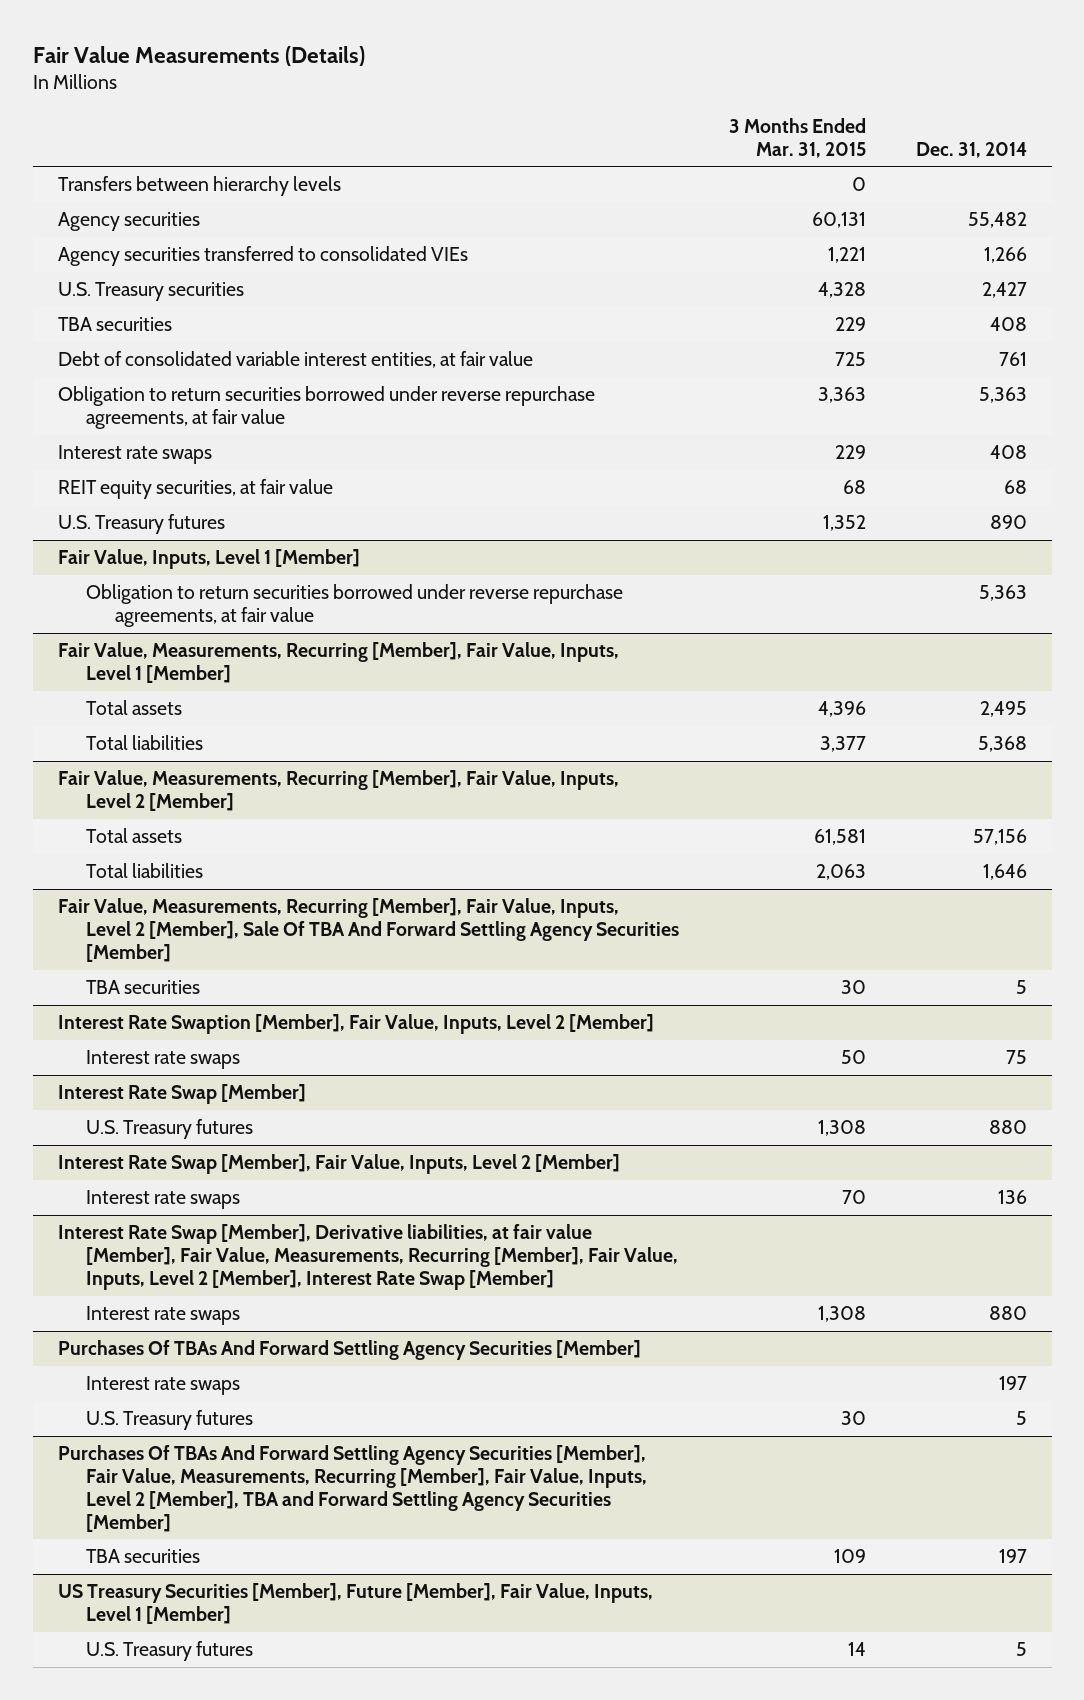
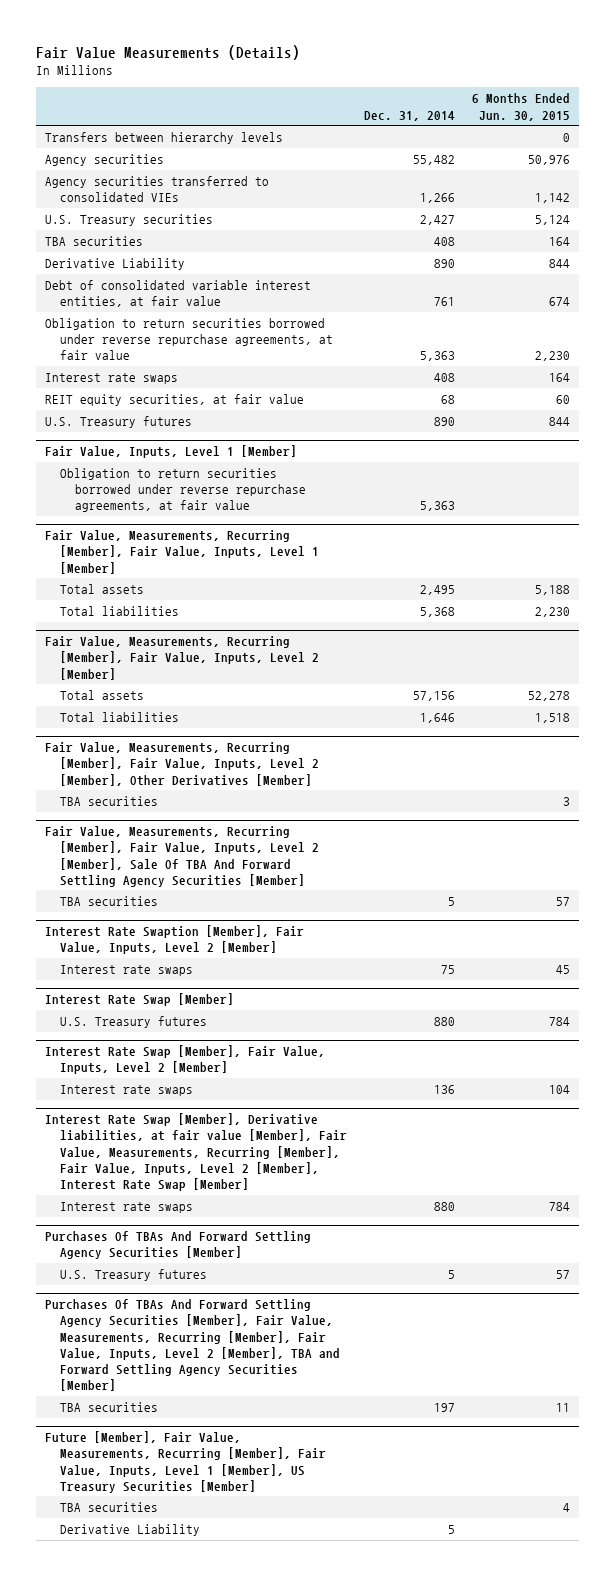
- | 3 Months Ended Mar. 31, 2015 | Dec. 31, 2014
+ | Dec. 31, 2014 | 6 Months Ended Jun. 30, 2015
+ Derivative Liability | 890 | 844
+ Fair Value, Measurements, Recurring [Member], Fair Value, Inputs, Level 2 [Member], Other Derivatives [Member]
+ TBA securities | | 3
@ Purchases Of TBAs And Forward Settling Agency Securities [Member]
- Interest rate swaps | | 197
- US Treasury Securities [Member], Future [Member], Fair Value, Inputs, Level 1 [Member]
- U.S. Treasury futures | 14 | 5
+ Future [Member], Fair Value, Measurements, Recurring [Member], Fair Value, Inputs, Level 1 [Member], US Treasury Securities [Member]
+ TBA securities | | 4
+ Derivative Liability | 5 |

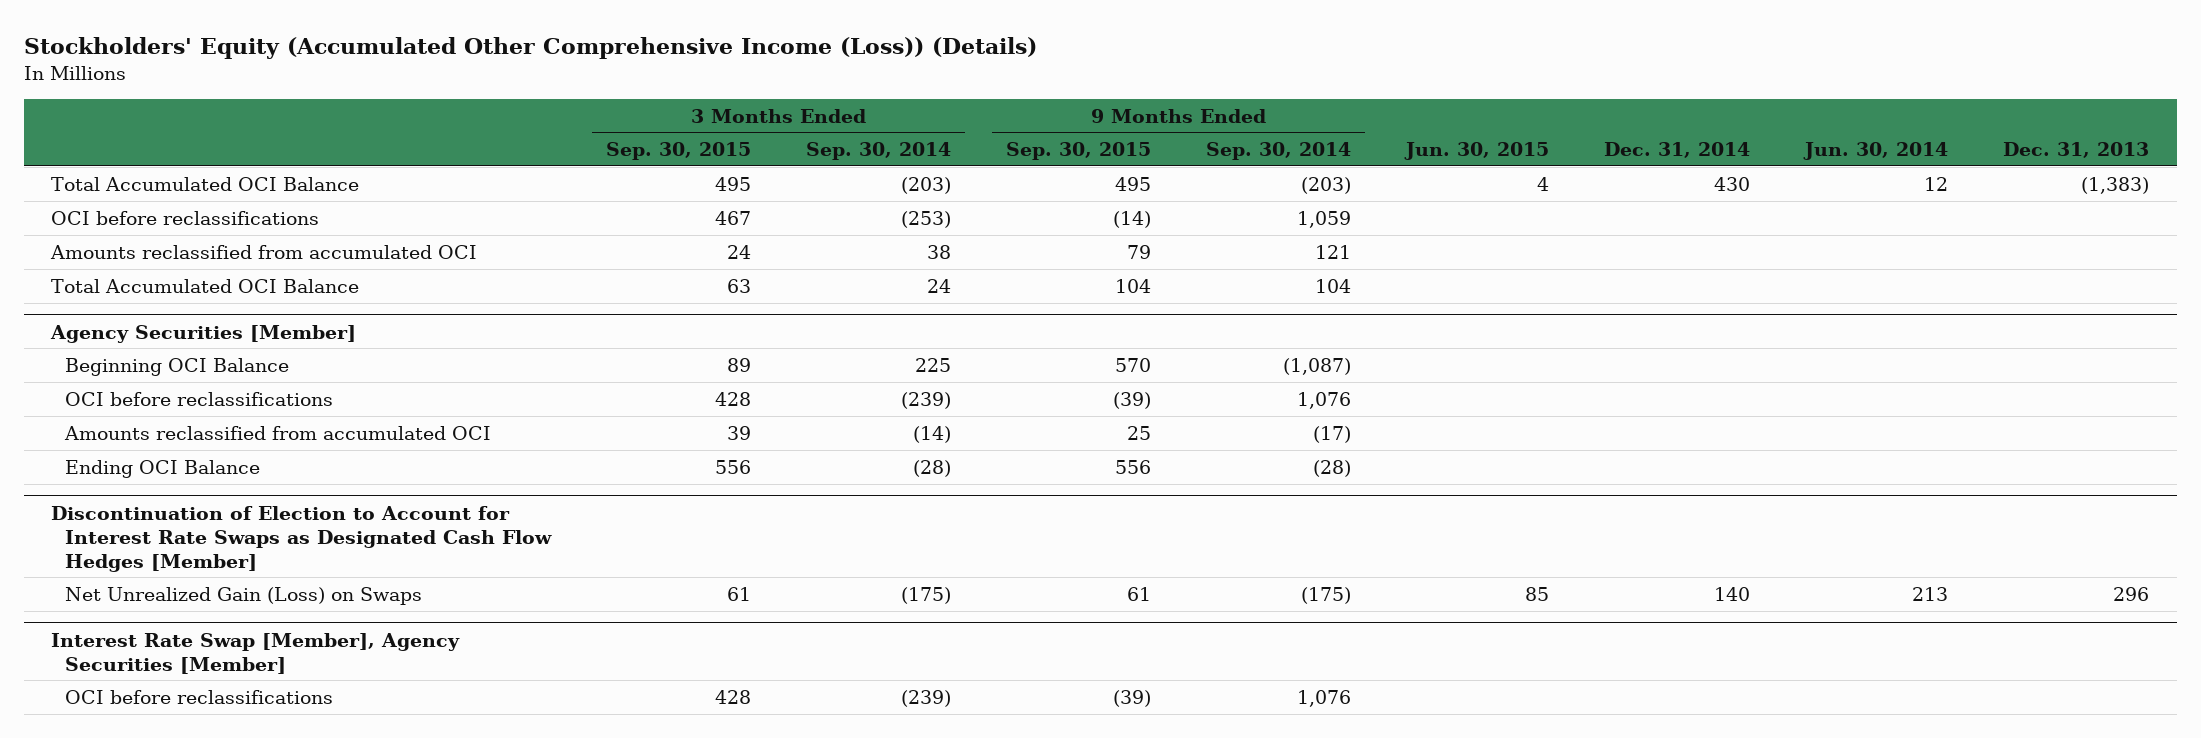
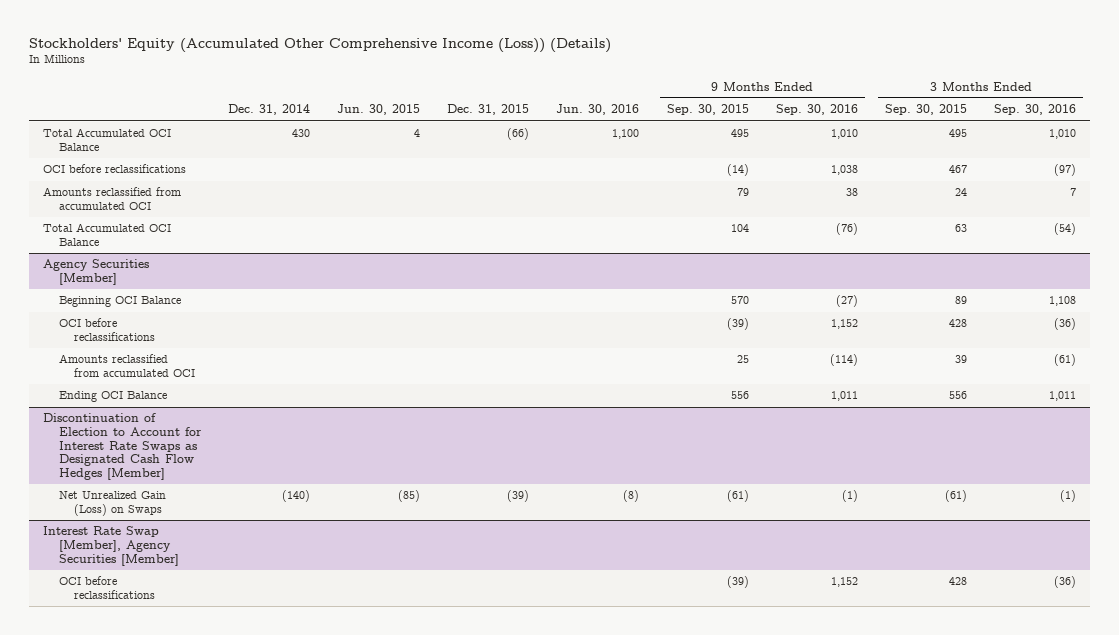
- | 3 Months Ended Sep. 30, 2015 | 3 Months Ended Sep. 30, 2014 | 9 Months Ended Sep. 30, 2015 | 9 Months Ended Sep. 30, 2014 | Jun. 30, 2015 | Dec. 31, 2014 | Jun. 30, 2014 | Dec. 31, 2013
+ | Dec. 31, 2014 | Jun. 30, 2015 | Dec. 31, 2015 | Jun. 30, 2016 | 9 Months Ended Sep. 30, 2015 | 9 Months Ended Sep. 30, 2016 | 3 Months Ended Sep. 30, 2015 | 3 Months Ended Sep. 30, 2016
@ Discontinuation of Election to Account for Interest Rate Swaps as Designated Cash Flow Hedges [Member]
- Net Unrealized Gain (Loss) on Swaps | 61 | (175) | 61 | (175) | 85 | 140 | 213 | 296
+ Net Unrealized Gain (Loss) on Swaps | (140) | (85) | (39) | (8) | (61) | (1) | (61) | (1)

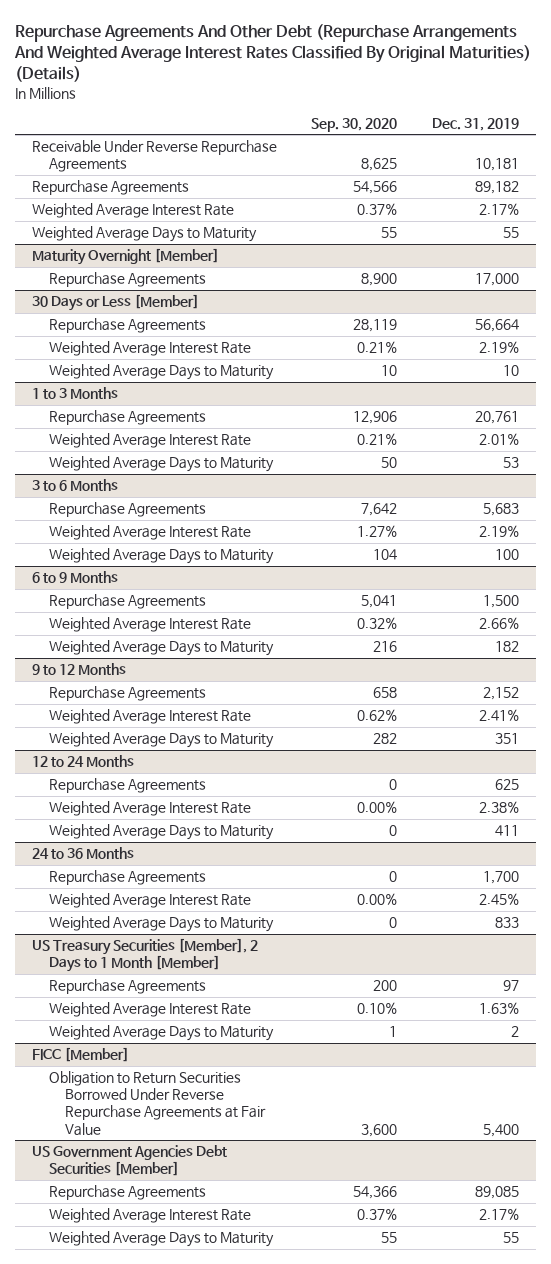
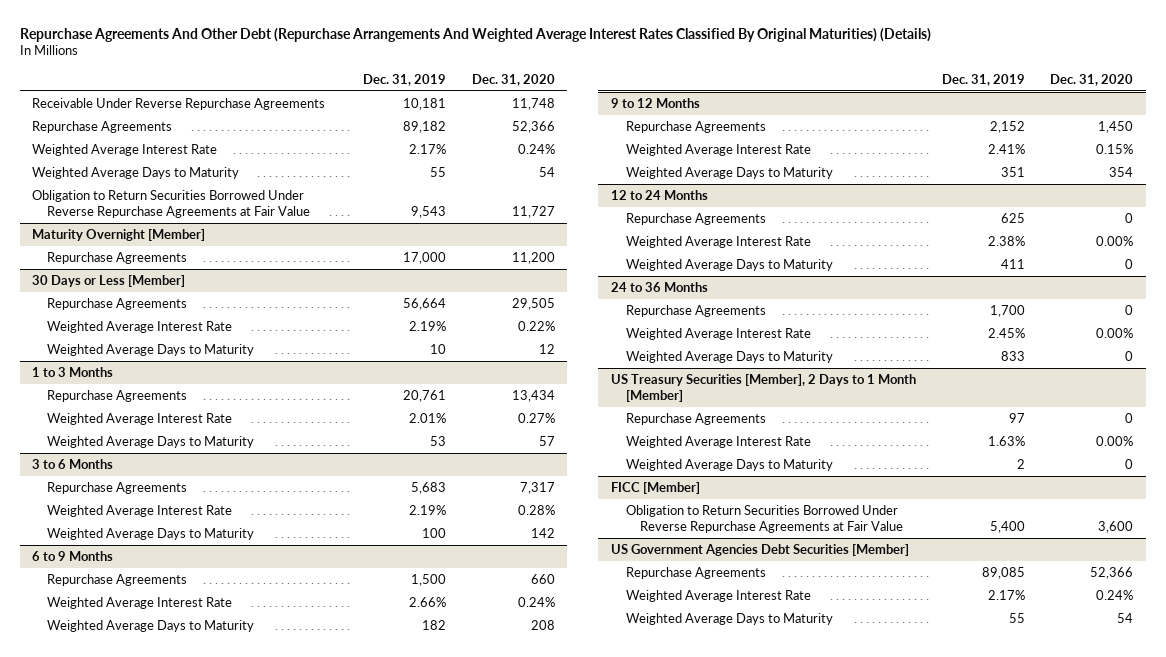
- | Sep. 30, 2020 | Dec. 31, 2019
+ | Dec. 31, 2019 | Dec. 31, 2020
+ Obligation to Return Securities Borrowed Under Reverse Repurchase Agreements at Fair Value | 9,543 | 11,727

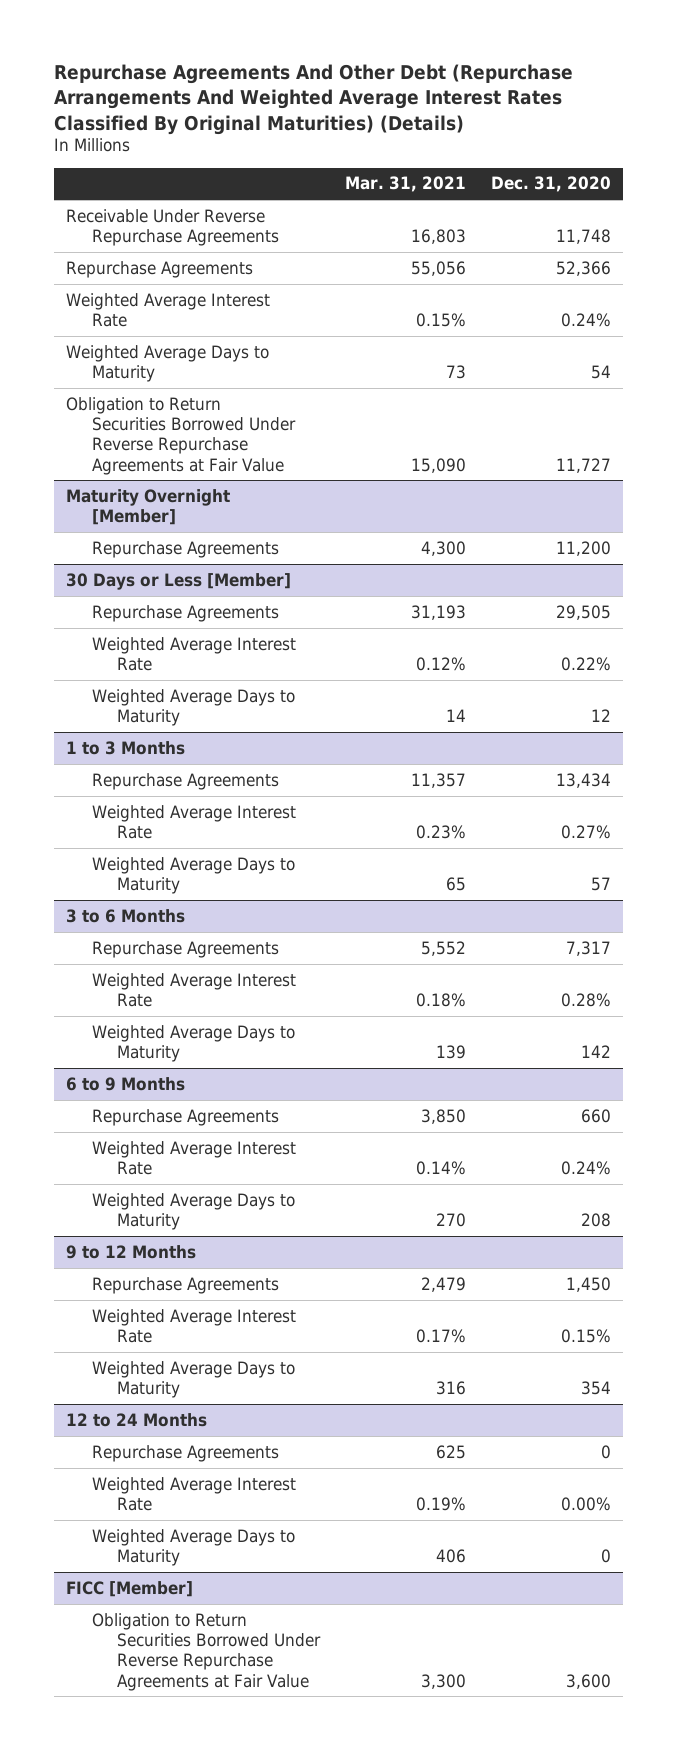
- | Dec. 31, 2019 | Dec. 31, 2020
+ | Mar. 31, 2021 | Dec. 31, 2020
- 24 to 36 Months
- Repurchase Agreements | 1,700 | 0
- Weighted Average Interest Rate | 2.45% | 0.00%
- Weighted Average Days to Maturity | 833 | 0
- US Treasury Securities [Member], 2 Days to 1 Month [Member]
- Repurchase Agreements | 97 | 0
- Weighted Average Interest Rate | 1.63% | 0.00%
- Weighted Average Days to Maturity | 2 | 0
- US Government Agencies Debt Securities [Member]
- Repurchase Agreements | 89,085 | 52,366
- Weighted Average Interest Rate | 2.17% | 0.24%
- Weighted Average Days to Maturity | 55 | 54

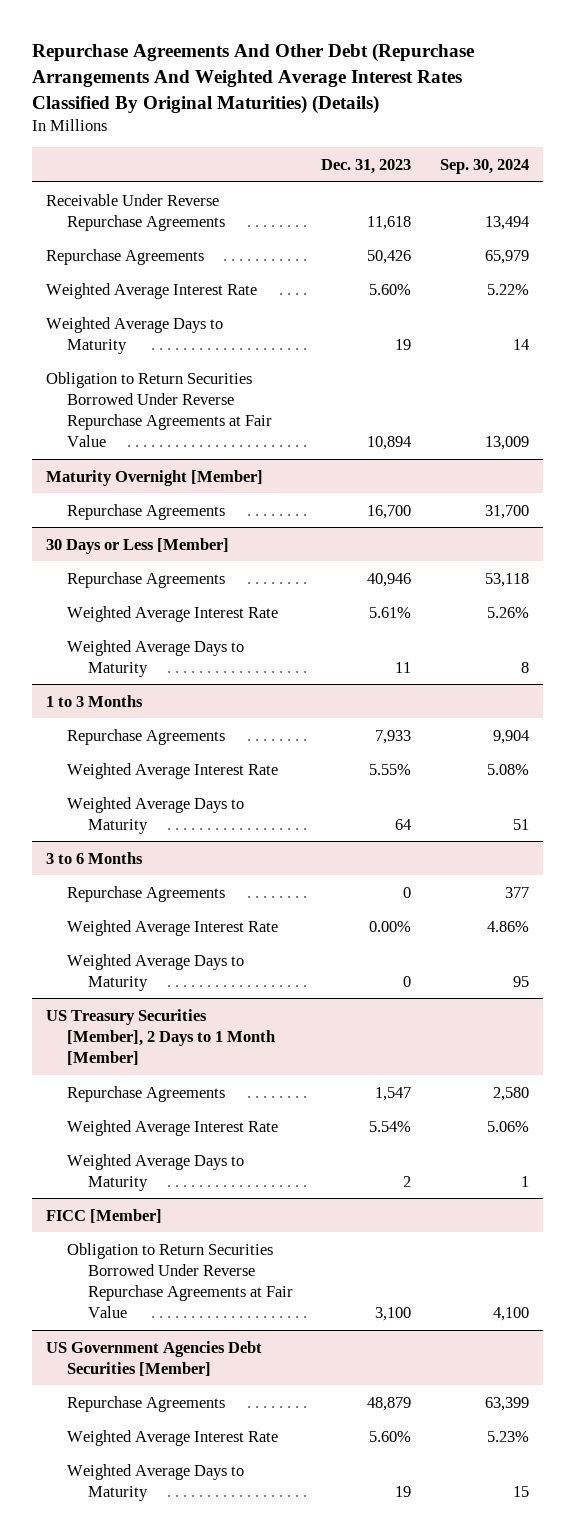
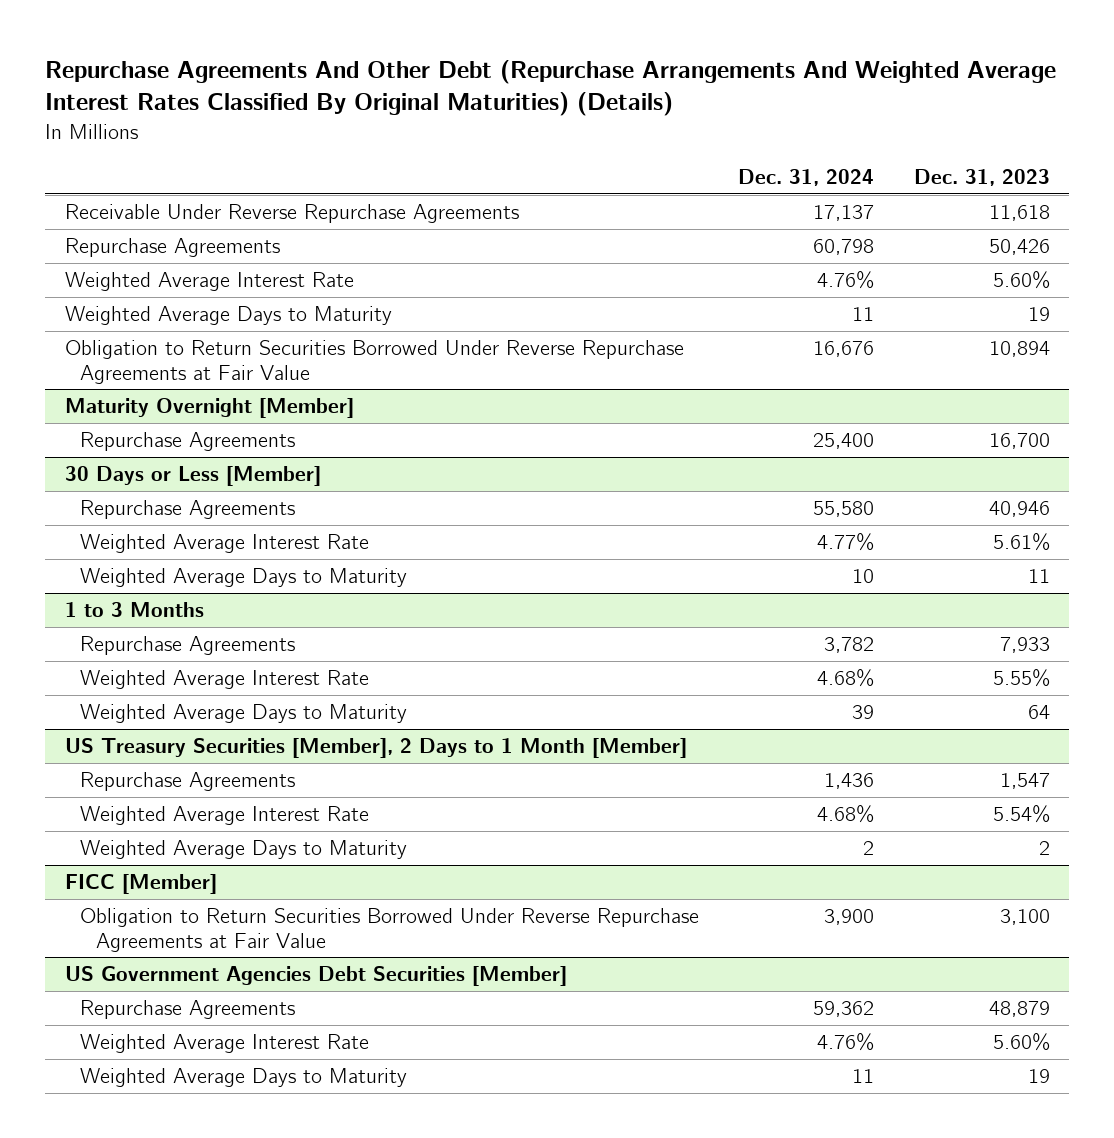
- | Dec. 31, 2023 | Sep. 30, 2024
+ | Dec. 31, 2024 | Dec. 31, 2023
- 3 to 6 Months
- Repurchase Agreements | 0 | 377
- Weighted Average Interest Rate | 0.00% | 4.86%
- Weighted Average Days to Maturity | 0 | 95

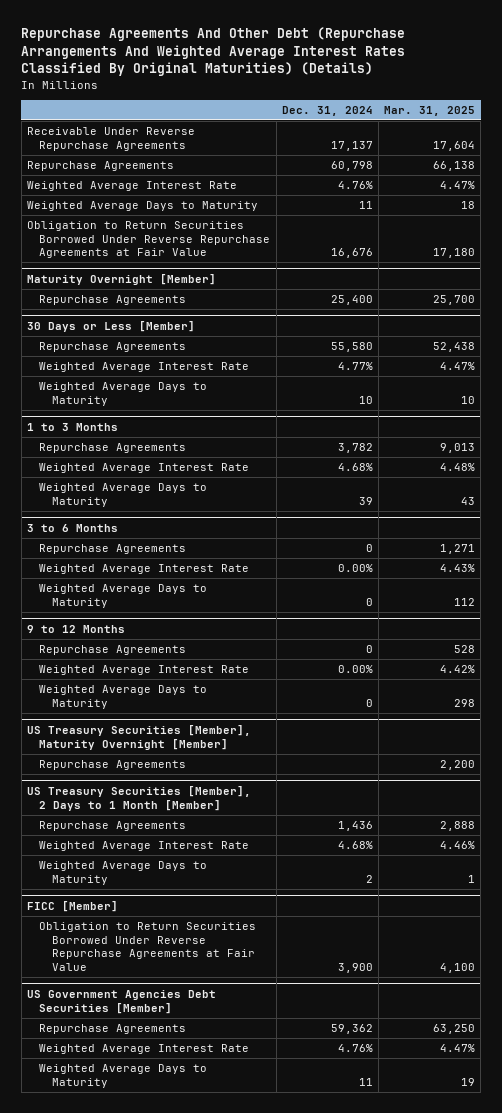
- | Dec. 31, 2024 | Dec. 31, 2023
+ | Dec. 31, 2024 | Mar. 31, 2025
+ 3 to 6 Months
+ Repurchase Agreements | 0 | 1,271
+ Weighted Average Interest Rate | 0.00% | 4.43%
+ Weighted Average Days to Maturity | 0 | 112
+ 9 to 12 Months
+ Repurchase Agreements | 0 | 528
+ Weighted Average Interest Rate | 0.00% | 4.42%
+ Weighted Average Days to Maturity | 0 | 298
+ US Treasury Securities [Member], Maturity Overnight [Member]
+ Repurchase Agreements | | 2,200

